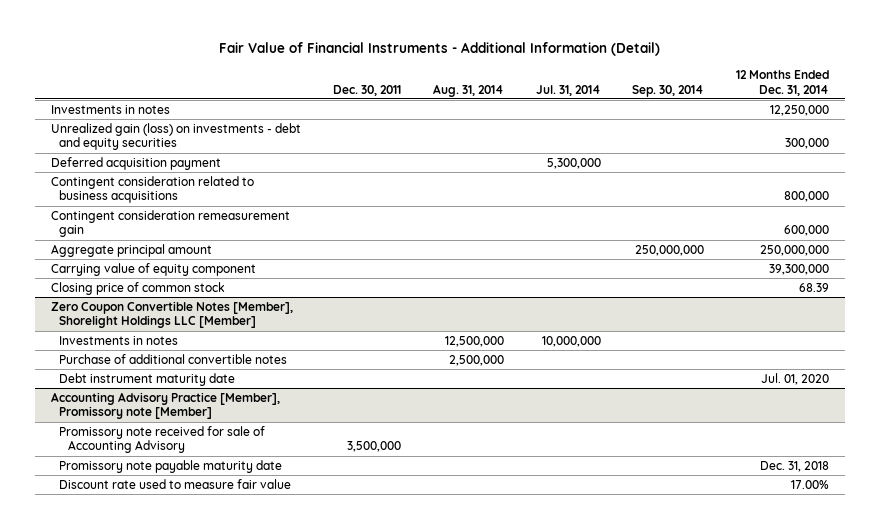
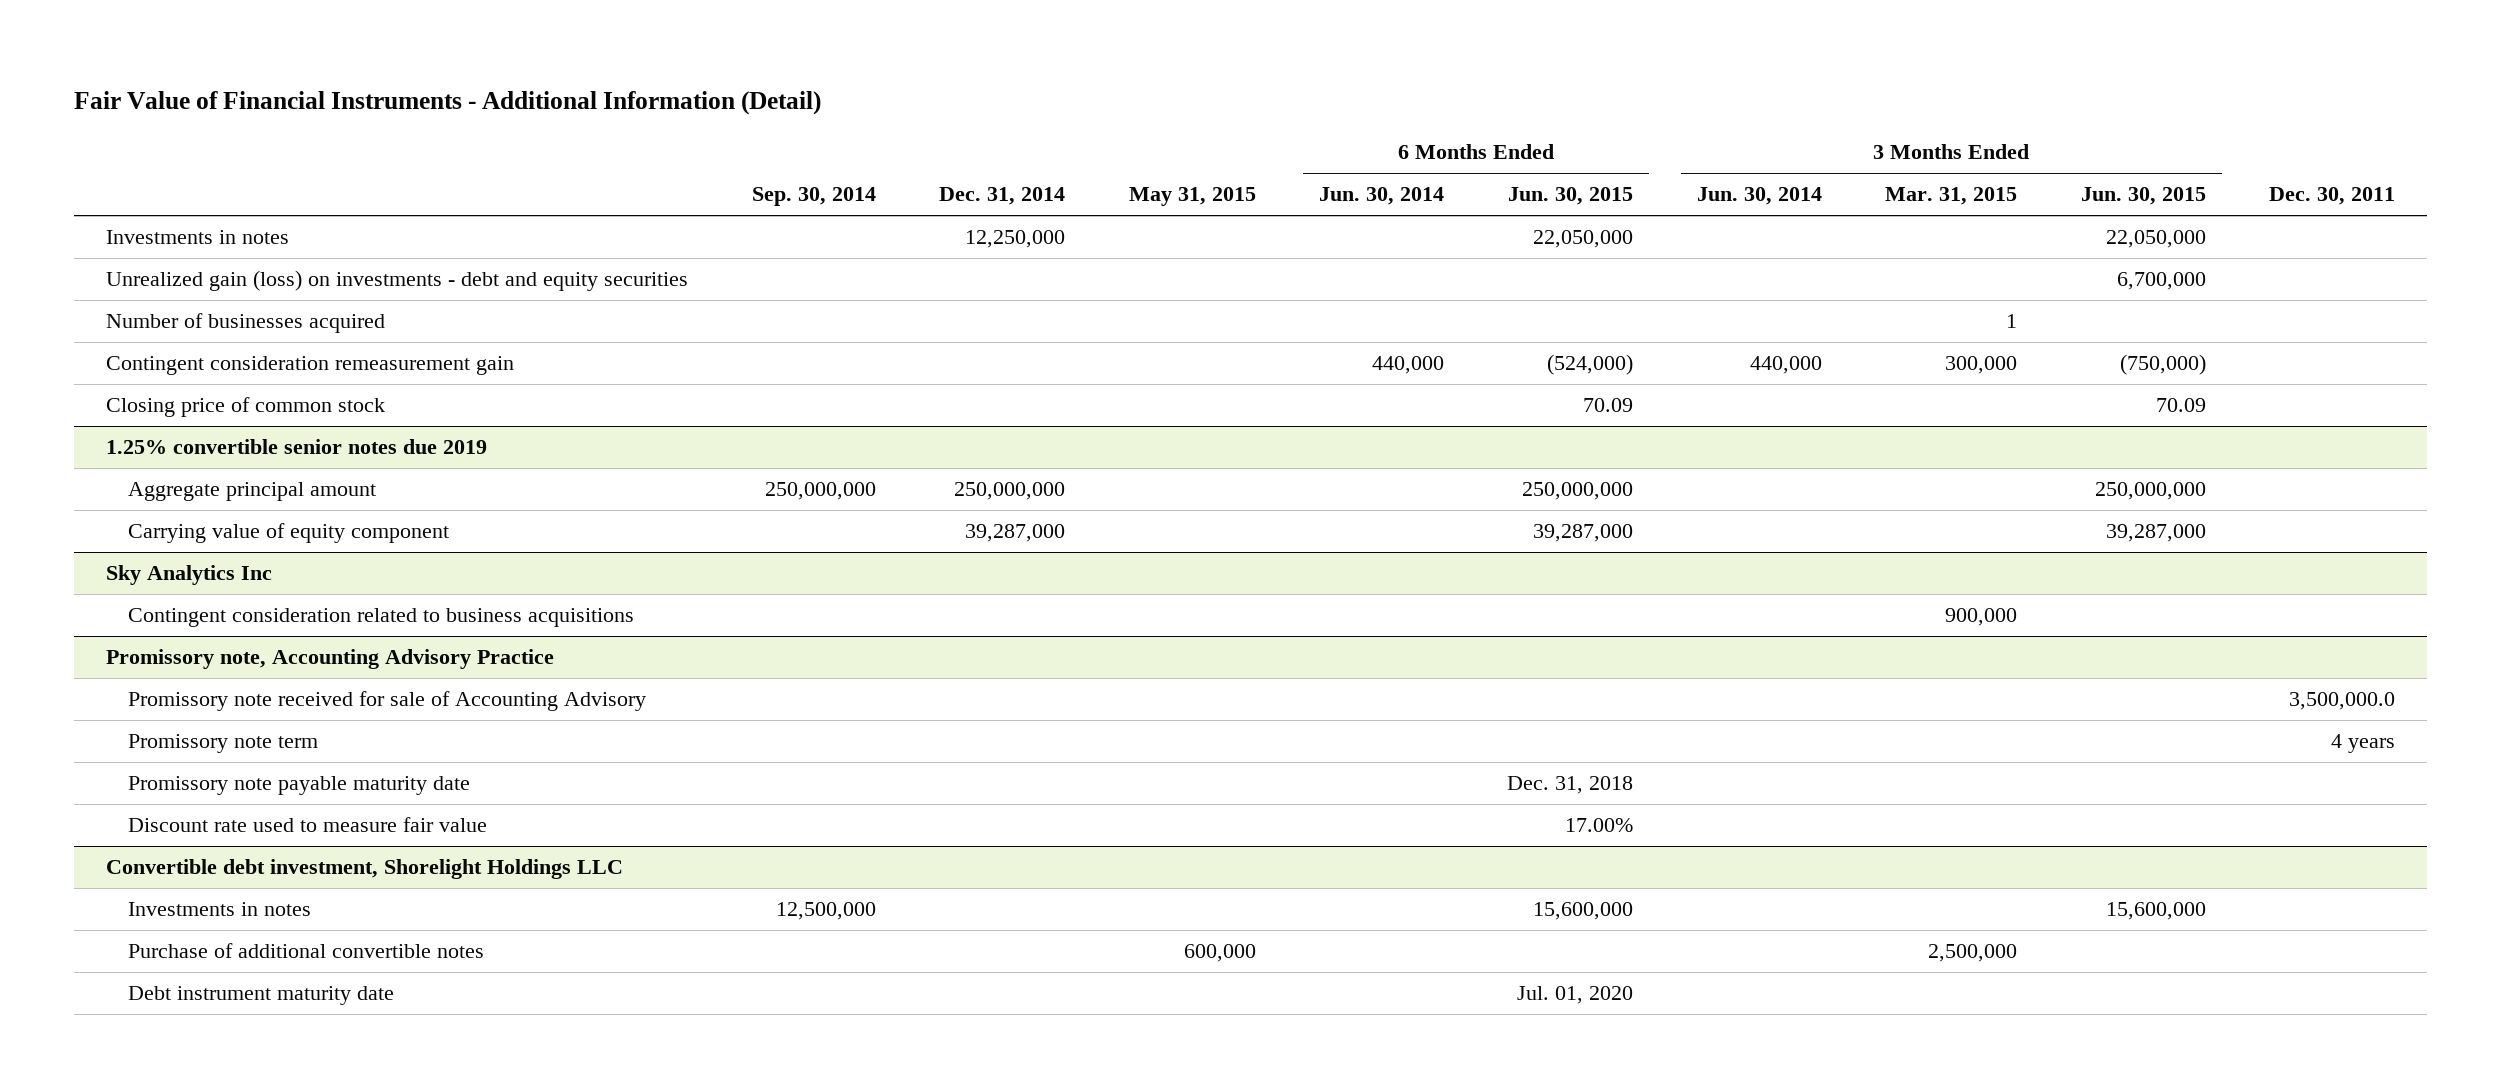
- | Dec. 30, 2011 | Aug. 31, 2014 | Jul. 31, 2014 | Sep. 30, 2014 | 12 Months Ended Dec. 31, 2014
+ | Sep. 30, 2014 | Dec. 31, 2014 | May 31, 2015 | 6 Months Ended Jun. 30, 2014 | 6 Months Ended Jun. 30, 2015 | 3 Months Ended Jun. 30, 2014 | 3 Months Ended Mar. 31, 2015 | 3 Months Ended Jun. 30, 2015 | Dec. 30, 2011
- Deferred acquisition payment | | | 5,300,000 | |
- Contingent consideration related to business acquisitions | | | | | 800,000
+ Number of businesses acquired | | | | | | | 1 | |
- Aggregate principal amount | | | | 250,000,000 | 250,000,000
- Carrying value of equity component | | | | | 39,300,000
- Zero Coupon Convertible Notes [Member], Shorelight Holdings LLC [Member]
- Investments in notes | | 12,500,000 | 10,000,000 | |
- Purchase of additional convertible notes | | 2,500,000 | | |
- Debt instrument maturity date | | | | | Jul. 01, 2020
- Accounting Advisory Practice [Member], Promissory note [Member]
- Promissory note received for sale of Accounting Advisory | 3,500,000 | | | |
+ 1.25% convertible senior notes due 2019
+ Aggregate principal amount | 250,000,000 | 250,000,000 | | | 250,000,000 | | | 250,000,000 |
+ Carrying value of equity component | | 39,287,000 | | | 39,287,000 | | | 39,287,000 |
+ Sky Analytics Inc
+ Contingent consideration related to business acquisitions | | | | | | | 900,000 | |
+ Promissory note, Accounting Advisory Practice
+ Promissory note received for sale of Accounting Advisory | | | | | | | | | 3,500,000.0
+ Promissory note term | | | | | | | | | 4 years
+ Convertible debt investment, Shorelight Holdings LLC
+ Investments in notes | 12,500,000 | | | | 15,600,000 | | | 15,600,000 |
+ Purchase of additional convertible notes | | | 600,000 | | | | 2,500,000 | |
+ Debt instrument maturity date | | | | | Jul. 01, 2020 | | | |

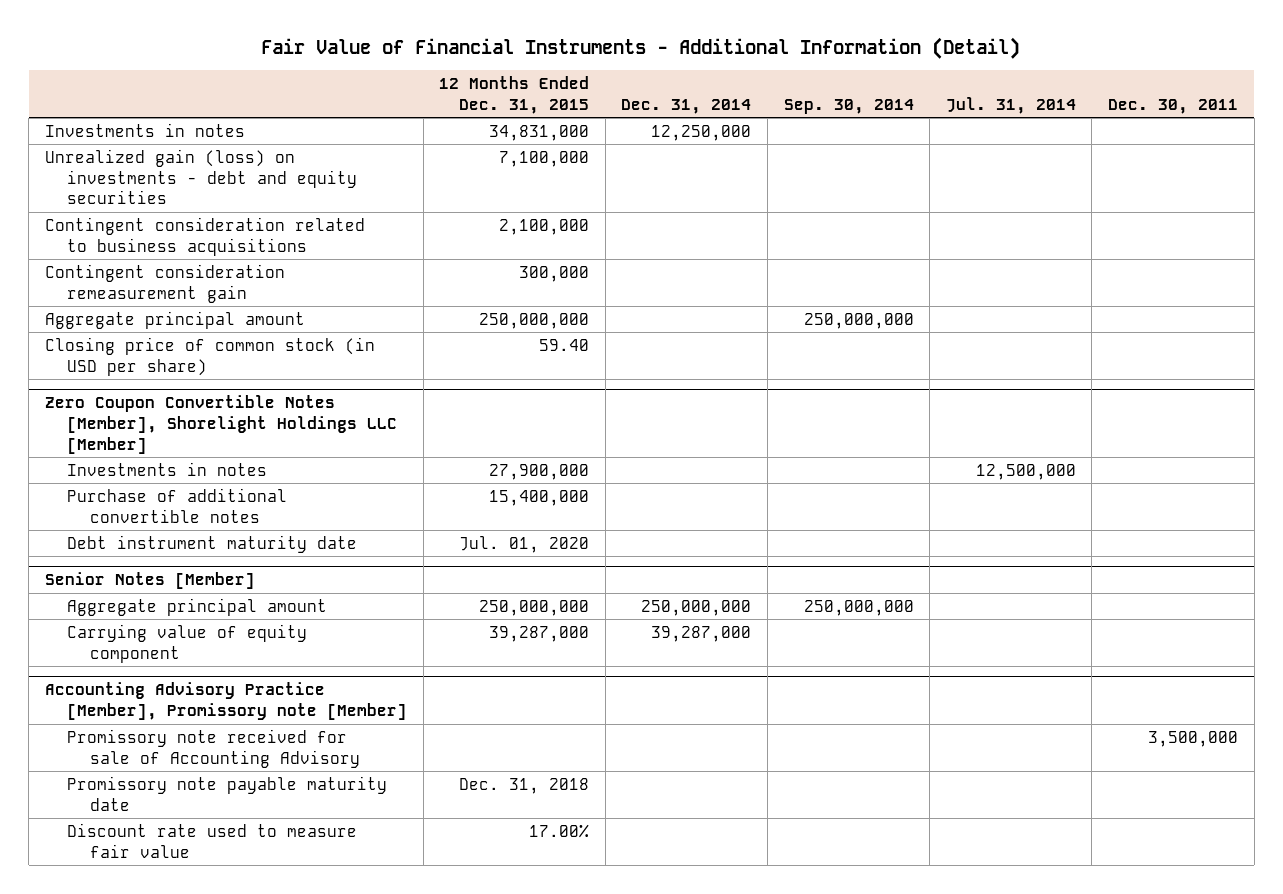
- | Sep. 30, 2014 | Dec. 31, 2014 | May 31, 2015 | 6 Months Ended Jun. 30, 2014 | 6 Months Ended Jun. 30, 2015 | 3 Months Ended Jun. 30, 2014 | 3 Months Ended Mar. 31, 2015 | 3 Months Ended Jun. 30, 2015 | Dec. 30, 2011
+ | 12 Months Ended Dec. 31, 2015 | Dec. 31, 2014 | Sep. 30, 2014 | Jul. 31, 2014 | Dec. 30, 2011
- Number of businesses acquired | | | | | | | 1 | |
+ Contingent consideration related to business acquisitions | 2,100,000 | | | |
- Closing price of common stock | | | | | 70.09 | | | 70.09 |
- 1.25% convertible senior notes due 2019
+ Aggregate principal amount | 250,000,000 | | 250,000,000 | |
+ Closing price of common stock (in USD per share) | 59.40 | | | |
+ Zero Coupon Convertible Notes [Member], Shorelight Holdings LLC [Member]
+ Investments in notes | 27,900,000 | | | 12,500,000 |
+ Purchase of additional convertible notes | 15,400,000 | | | |
+ Debt instrument maturity date | Jul. 01, 2020 | | | |
+ Senior Notes [Member]
- Sky Analytics Inc
- Contingent consideration related to business acquisitions | | | | | | | 900,000 | |
- Promissory note, Accounting Advisory Practice
- Promissory note received for sale of Accounting Advisory | | | | | | | | | 3,500,000.0
- Promissory note term | | | | | | | | | 4 years
+ Accounting Advisory Practice [Member], Promissory note [Member]
+ Promissory note received for sale of Accounting Advisory | | | | | 3,500,000
- Convertible debt investment, Shorelight Holdings LLC
- Investments in notes | 12,500,000 | | | | 15,600,000 | | | 15,600,000 |
- Purchase of additional convertible notes | | | 600,000 | | | | 2,500,000 | |
- Debt instrument maturity date | | | | | Jul. 01, 2020 | | | |

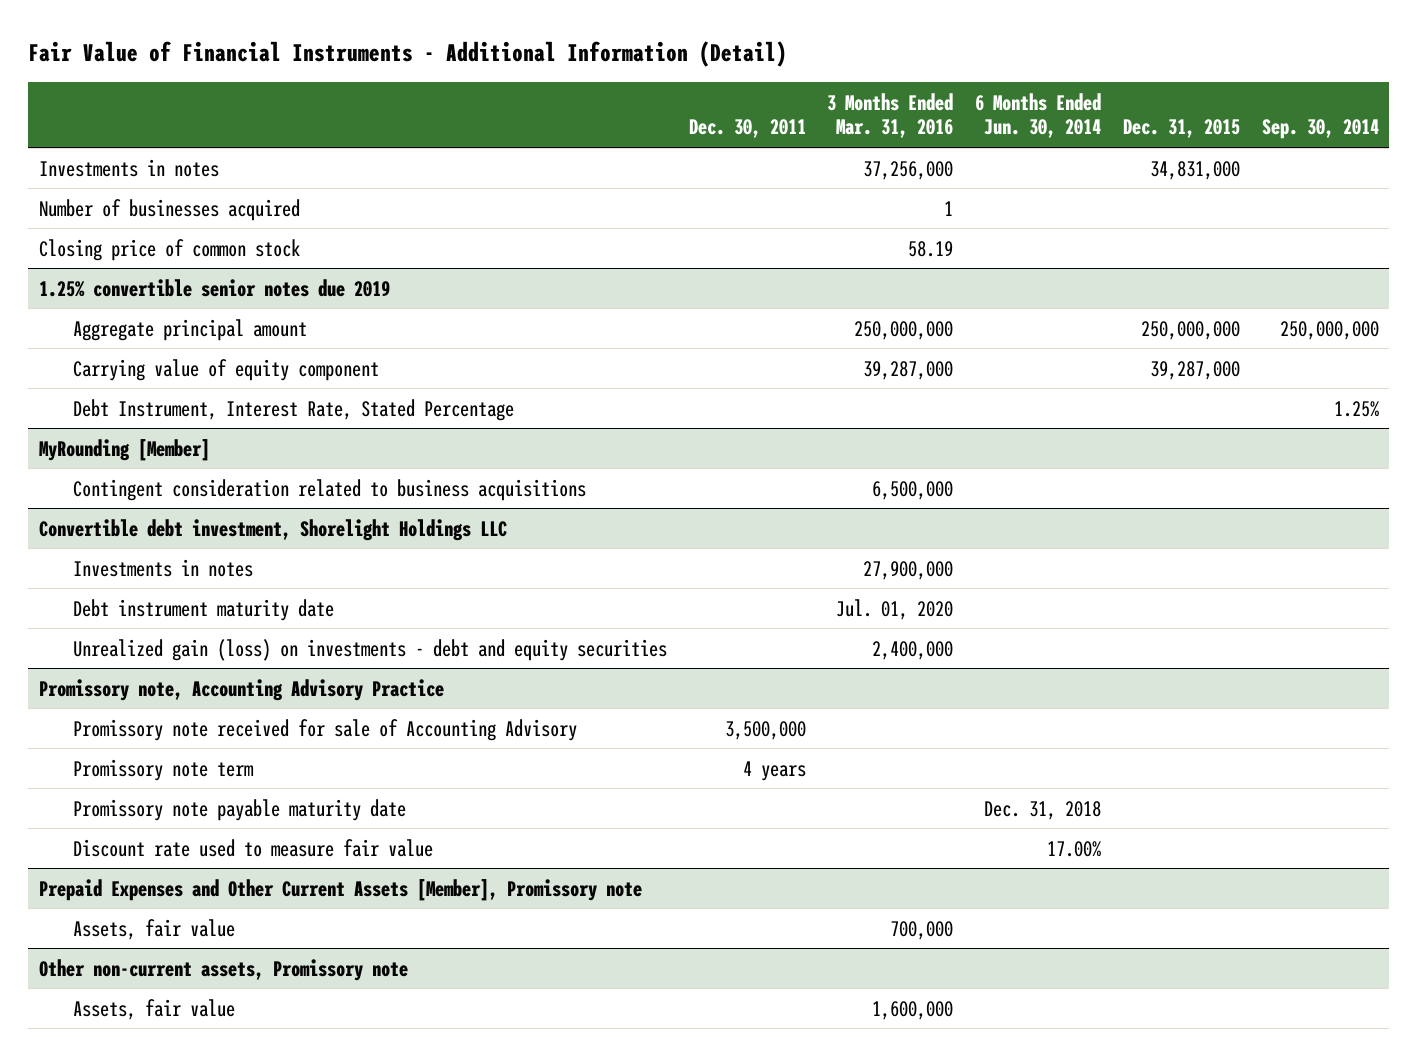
- | 12 Months Ended Dec. 31, 2015 | Dec. 31, 2014 | Sep. 30, 2014 | Jul. 31, 2014 | Dec. 30, 2011
+ | Dec. 30, 2011 | 3 Months Ended Mar. 31, 2016 | 6 Months Ended Jun. 30, 2014 | Dec. 31, 2015 | Sep. 30, 2014
- Unrealized gain (loss) on investments - debt and equity securities | 7,100,000 | | | |
- Contingent consideration related to business acquisitions | 2,100,000 | | | |
- Contingent consideration remeasurement gain | 300,000 | | | |
- Aggregate principal amount | 250,000,000 | | 250,000,000 | |
- Closing price of common stock (in USD per share) | 59.40 | | | |
- Zero Coupon Convertible Notes [Member], Shorelight Holdings LLC [Member]
- Investments in notes | 27,900,000 | | | 12,500,000 |
- Purchase of additional convertible notes | 15,400,000 | | | |
- Debt instrument maturity date | Jul. 01, 2020 | | | |
- Senior Notes [Member]
+ Number of businesses acquired | | 1 | | |
+ Closing price of common stock | | 58.19 | | |
+ 1.25% convertible senior notes due 2019
- Accounting Advisory Practice [Member], Promissory note [Member]
+ Debt Instrument, Interest Rate, Stated Percentage | | | | | 1.25%
+ MyRounding [Member]
+ Contingent consideration related to business acquisitions | | 6,500,000 | | |
+ Convertible debt investment, Shorelight Holdings LLC
+ Investments in notes | | 27,900,000 | | |
+ Debt instrument maturity date | | Jul. 01, 2020 | | |
+ Unrealized gain (loss) on investments - debt and equity securities | | 2,400,000 | | |
+ Promissory note, Accounting Advisory Practice
+ Promissory note term | 4 years | | | |
+ Prepaid Expenses and Other Current Assets [Member], Promissory note
+ Assets, fair value | | 700,000 | | |
+ Other non-current assets, Promissory note
+ Assets, fair value | | 1,600,000 | | |

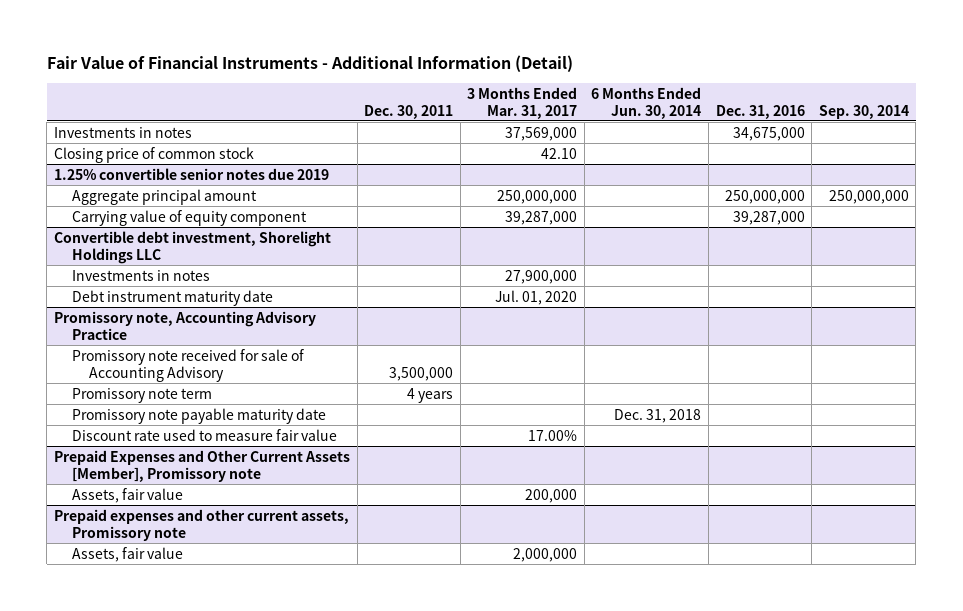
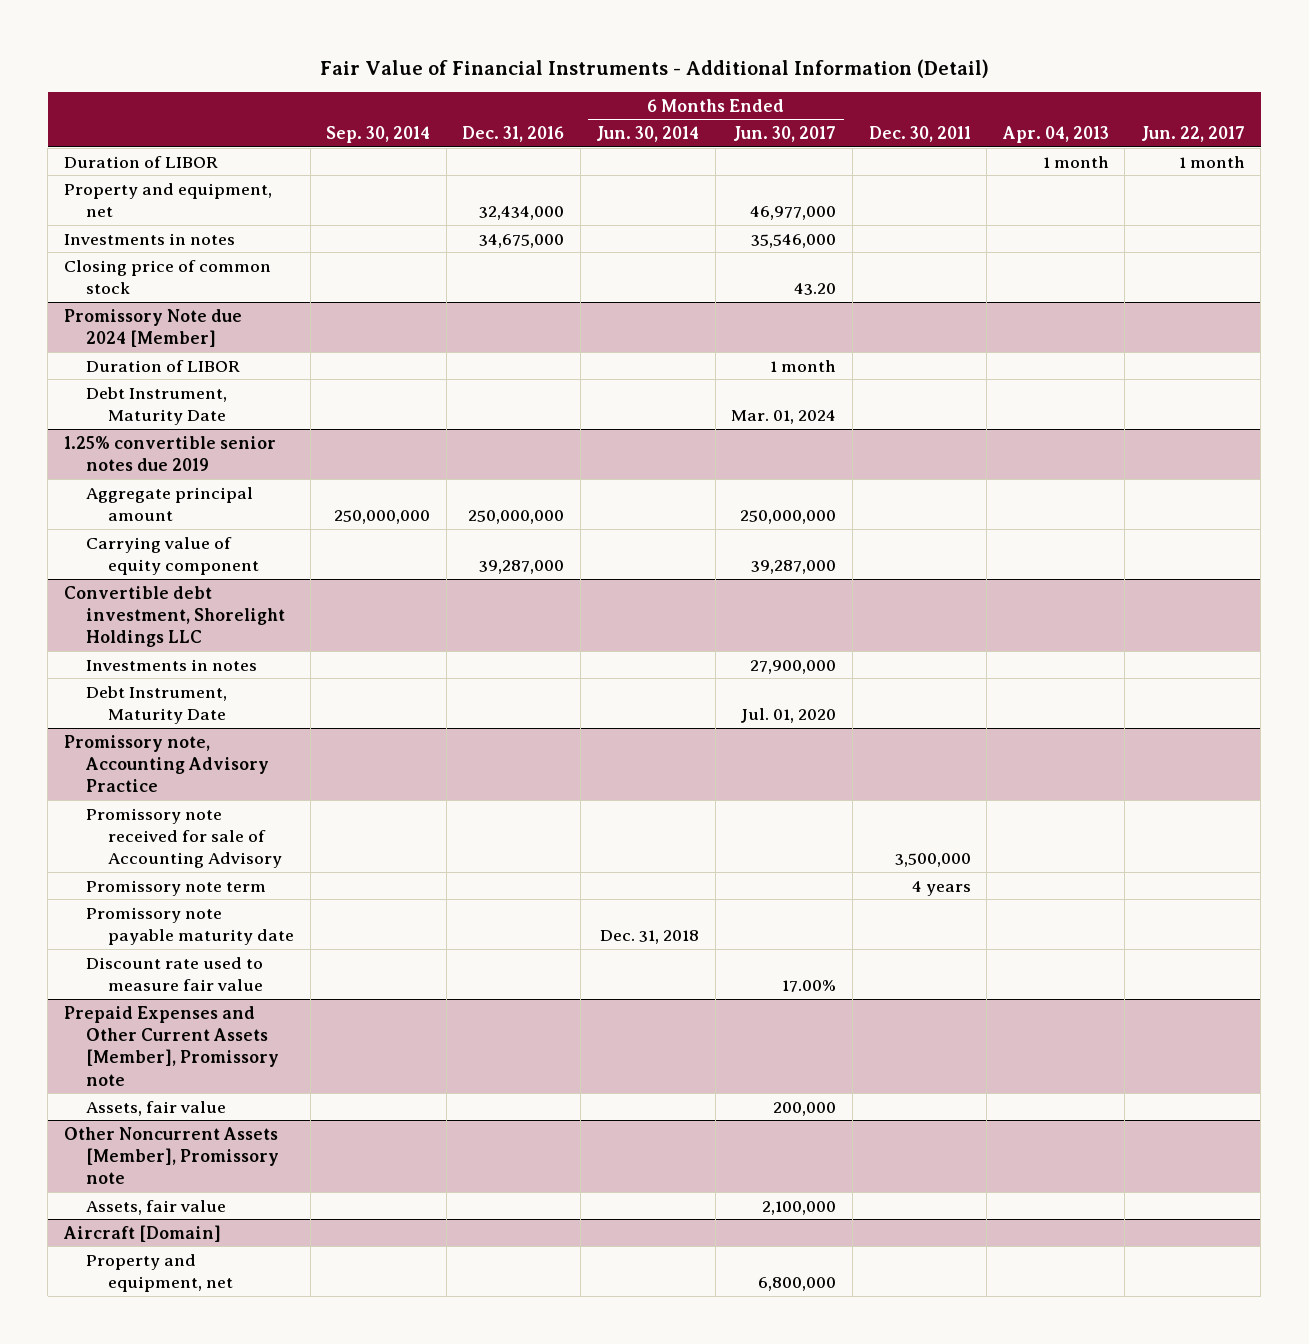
- | Dec. 30, 2011 | 3 Months Ended Mar. 31, 2017 | 6 Months Ended Jun. 30, 2014 | Dec. 31, 2016 | Sep. 30, 2014
+ | Sep. 30, 2014 | Dec. 31, 2016 | 6 Months Ended Jun. 30, 2014 | 6 Months Ended Jun. 30, 2017 | Dec. 30, 2011 | Apr. 04, 2013 | Jun. 22, 2017
+ Duration of LIBOR | | | | | | 1 month | 1 month
+ Property and equipment, net | | 32,434,000 | | 46,977,000 | | |
+ Promissory Note due 2024 [Member]
+ Duration of LIBOR | | | | 1 month | | |
+ Debt Instrument, Maturity Date | | | | Mar. 01, 2024 | | |
@ Convertible debt investment, Shorelight Holdings LLC
- Debt instrument maturity date | | Jul. 01, 2020 | | |
+ Debt Instrument, Maturity Date | | | | Jul. 01, 2020 | | |
- Prepaid expenses and other current assets, Promissory note
- Assets, fair value | | 2,000,000 | | |
+ Other Noncurrent Assets [Member], Promissory note
+ Assets, fair value | | | | 2,100,000 | | |
+ Aircraft [Domain]
+ Property and equipment, net | | | | 6,800,000 | | |

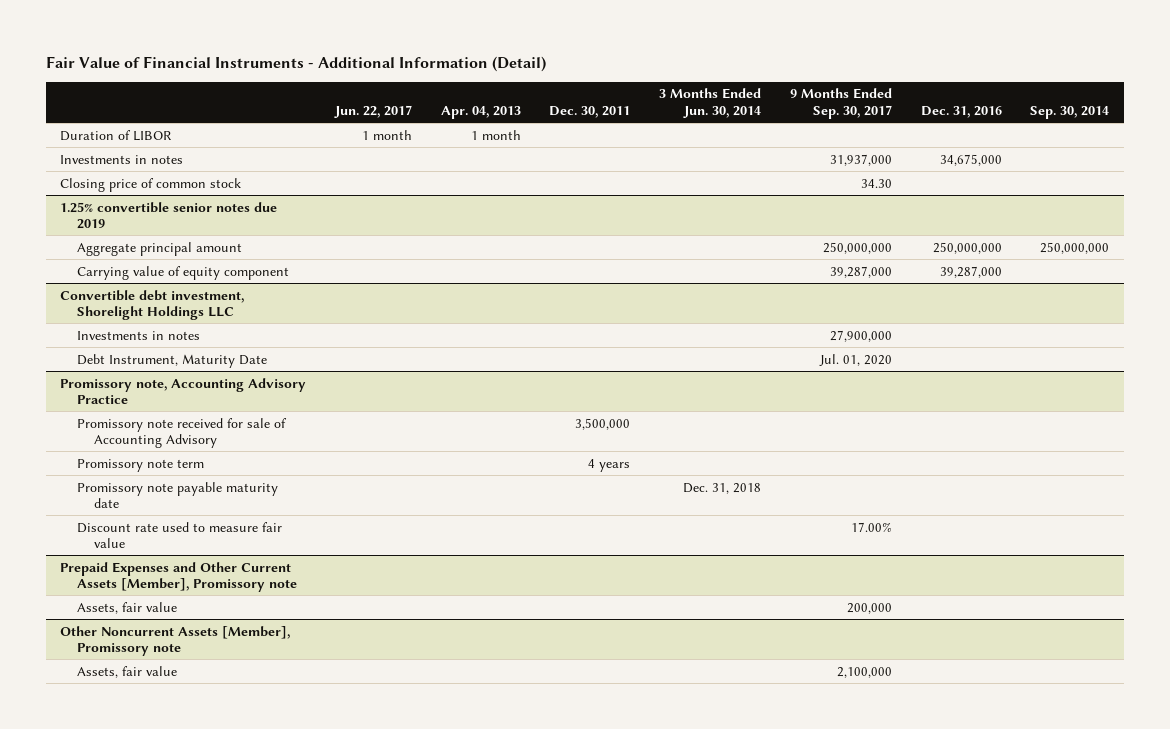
- | Sep. 30, 2014 | Dec. 31, 2016 | 6 Months Ended Jun. 30, 2014 | 6 Months Ended Jun. 30, 2017 | Dec. 30, 2011 | Apr. 04, 2013 | Jun. 22, 2017
+ | Jun. 22, 2017 | Apr. 04, 2013 | Dec. 30, 2011 | 3 Months Ended Jun. 30, 2014 | 9 Months Ended Sep. 30, 2017 | Dec. 31, 2016 | Sep. 30, 2014
- Property and equipment, net | | 32,434,000 | | 46,977,000 | | |
- Promissory Note due 2024 [Member]
- Duration of LIBOR | | | | 1 month | | |
- Debt Instrument, Maturity Date | | | | Mar. 01, 2024 | | |
- Aircraft [Domain]
- Property and equipment, net | | | | 6,800,000 | | |

